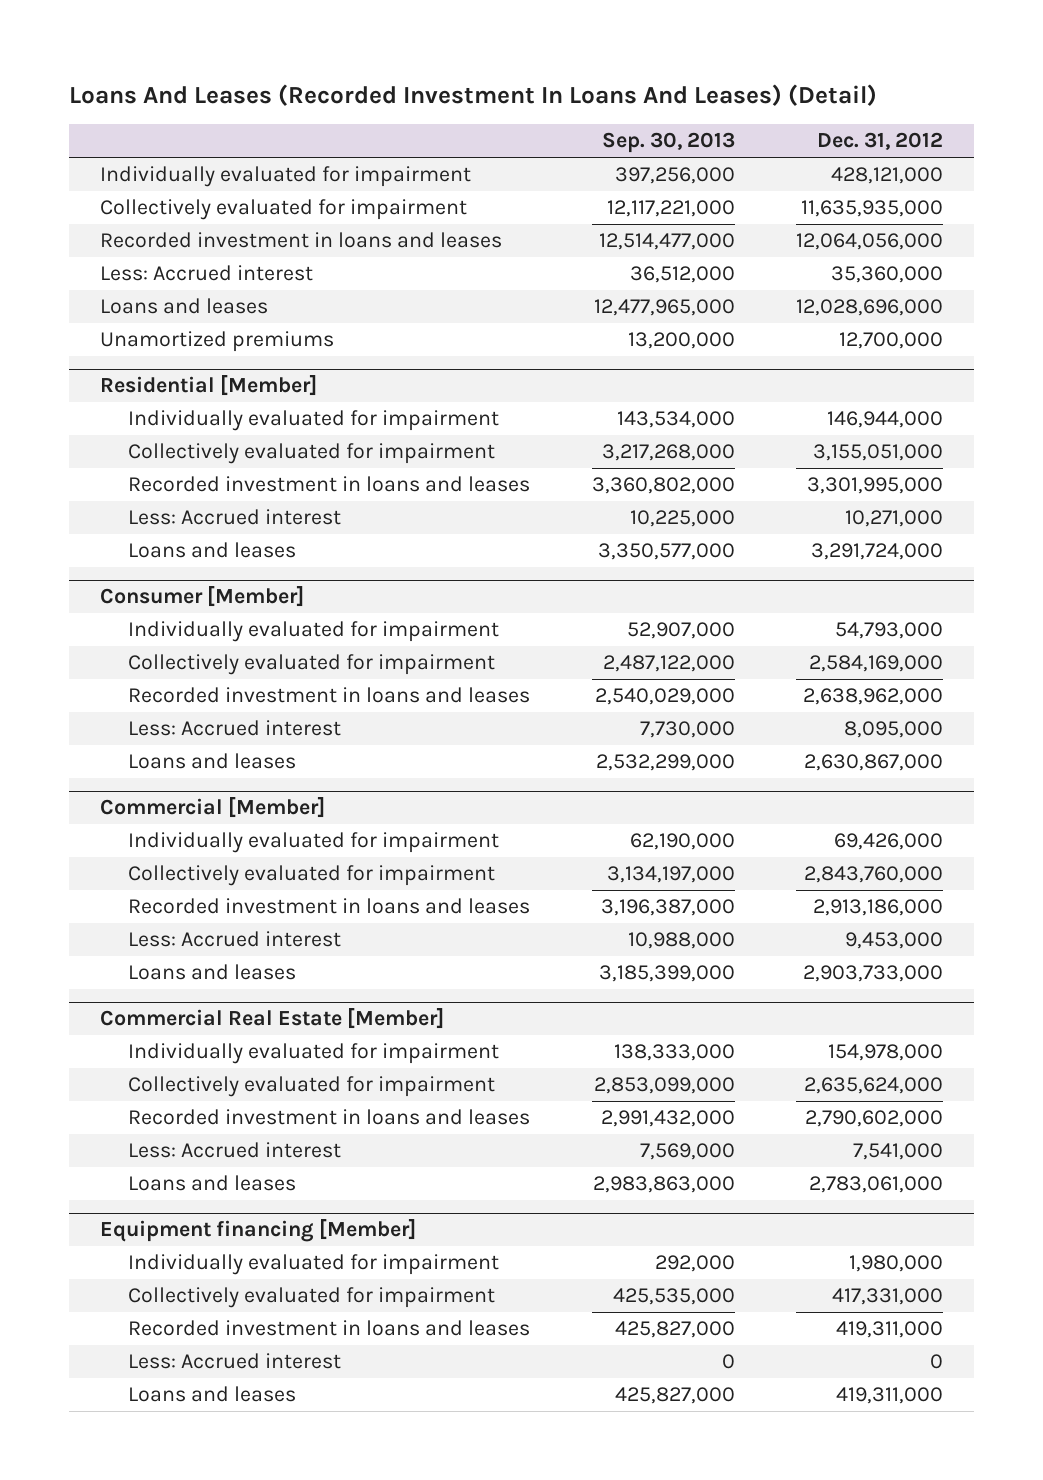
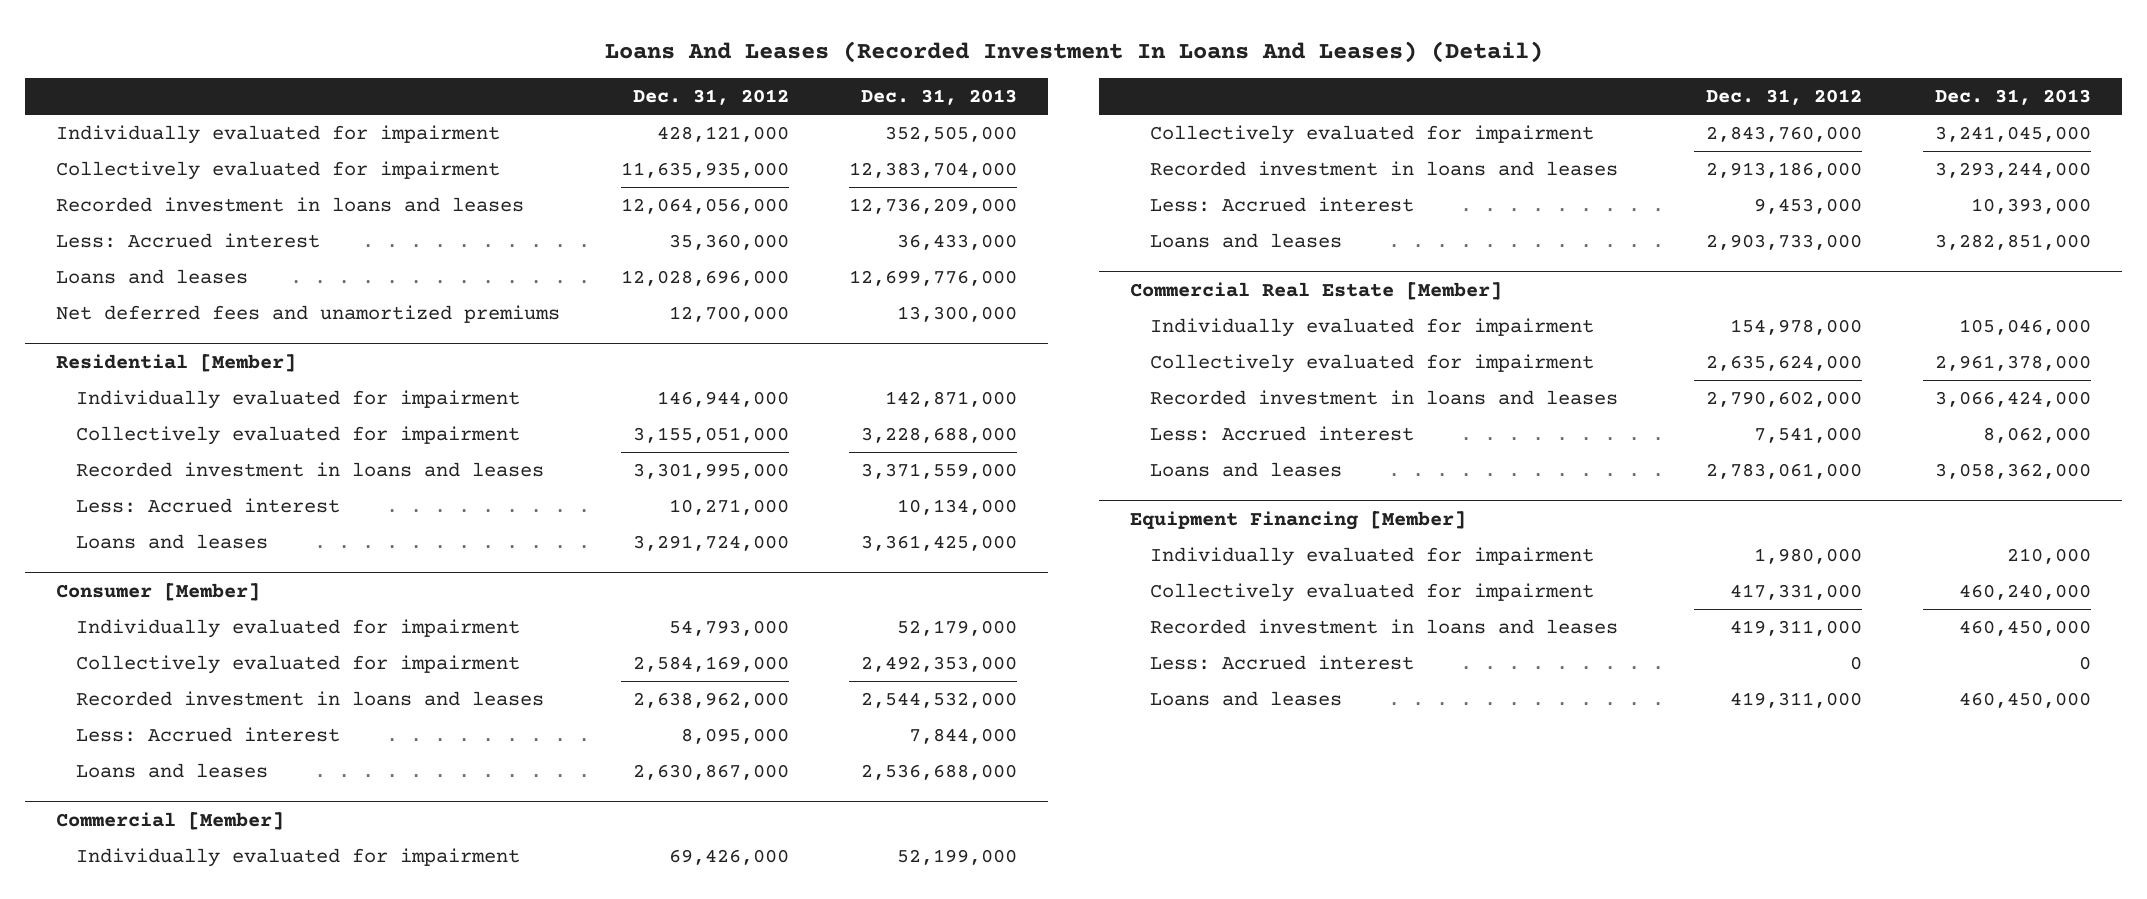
- | Sep. 30, 2013 | Dec. 31, 2012
+ | Dec. 31, 2012 | Dec. 31, 2013
- Unamortized premiums | 13,200,000 | 12,700,000
+ Net deferred fees and unamortized premiums | 12,700,000 | 13,300,000
- Equipment financing [Member]
+ Equipment Financing [Member]

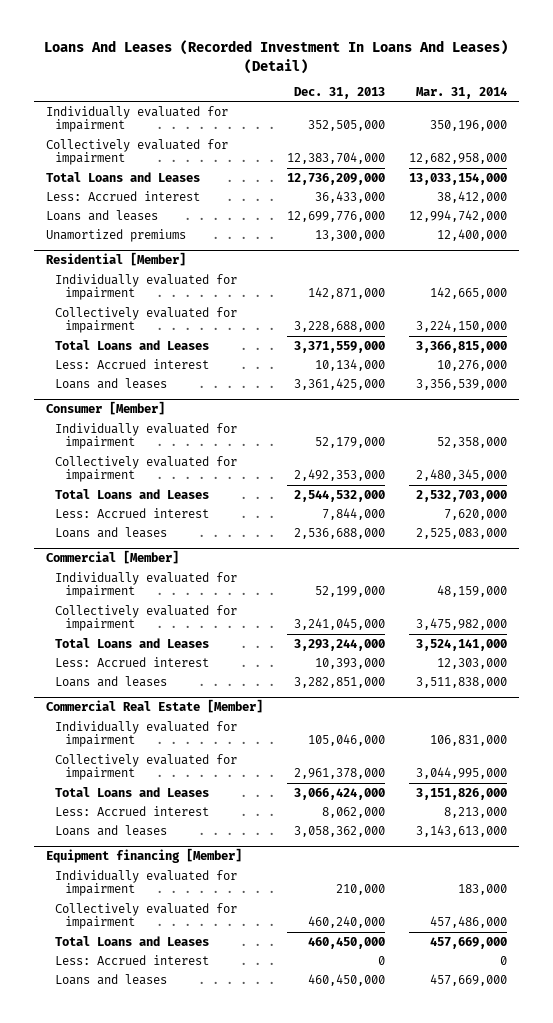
- | Dec. 31, 2012 | Dec. 31, 2013
+ | Dec. 31, 2013 | Mar. 31, 2014
- Recorded investment in loans and leases | 12,064,056,000 | 12,736,209,000
+ Total Loans and Leases | 12,736,209,000 | 13,033,154,000
- Net deferred fees and unamortized premiums | 12,700,000 | 13,300,000
+ Unamortized premiums | 13,300,000 | 12,400,000
@ Residential [Member]
- Recorded investment in loans and leases | 3,301,995,000 | 3,371,559,000
+ Total Loans and Leases | 3,371,559,000 | 3,366,815,000
@ Consumer [Member]
- Recorded investment in loans and leases | 2,638,962,000 | 2,544,532,000
+ Total Loans and Leases | 2,544,532,000 | 2,532,703,000
@ Commercial [Member]
- Recorded investment in loans and leases | 2,913,186,000 | 3,293,244,000
+ Total Loans and Leases | 3,293,244,000 | 3,524,141,000
@ Commercial Real Estate [Member]
- Recorded investment in loans and leases | 2,790,602,000 | 3,066,424,000
+ Total Loans and Leases | 3,066,424,000 | 3,151,826,000
- Equipment Financing [Member]
+ Equipment financing [Member]
- Recorded investment in loans and leases | 419,311,000 | 460,450,000
+ Total Loans and Leases | 460,450,000 | 457,669,000

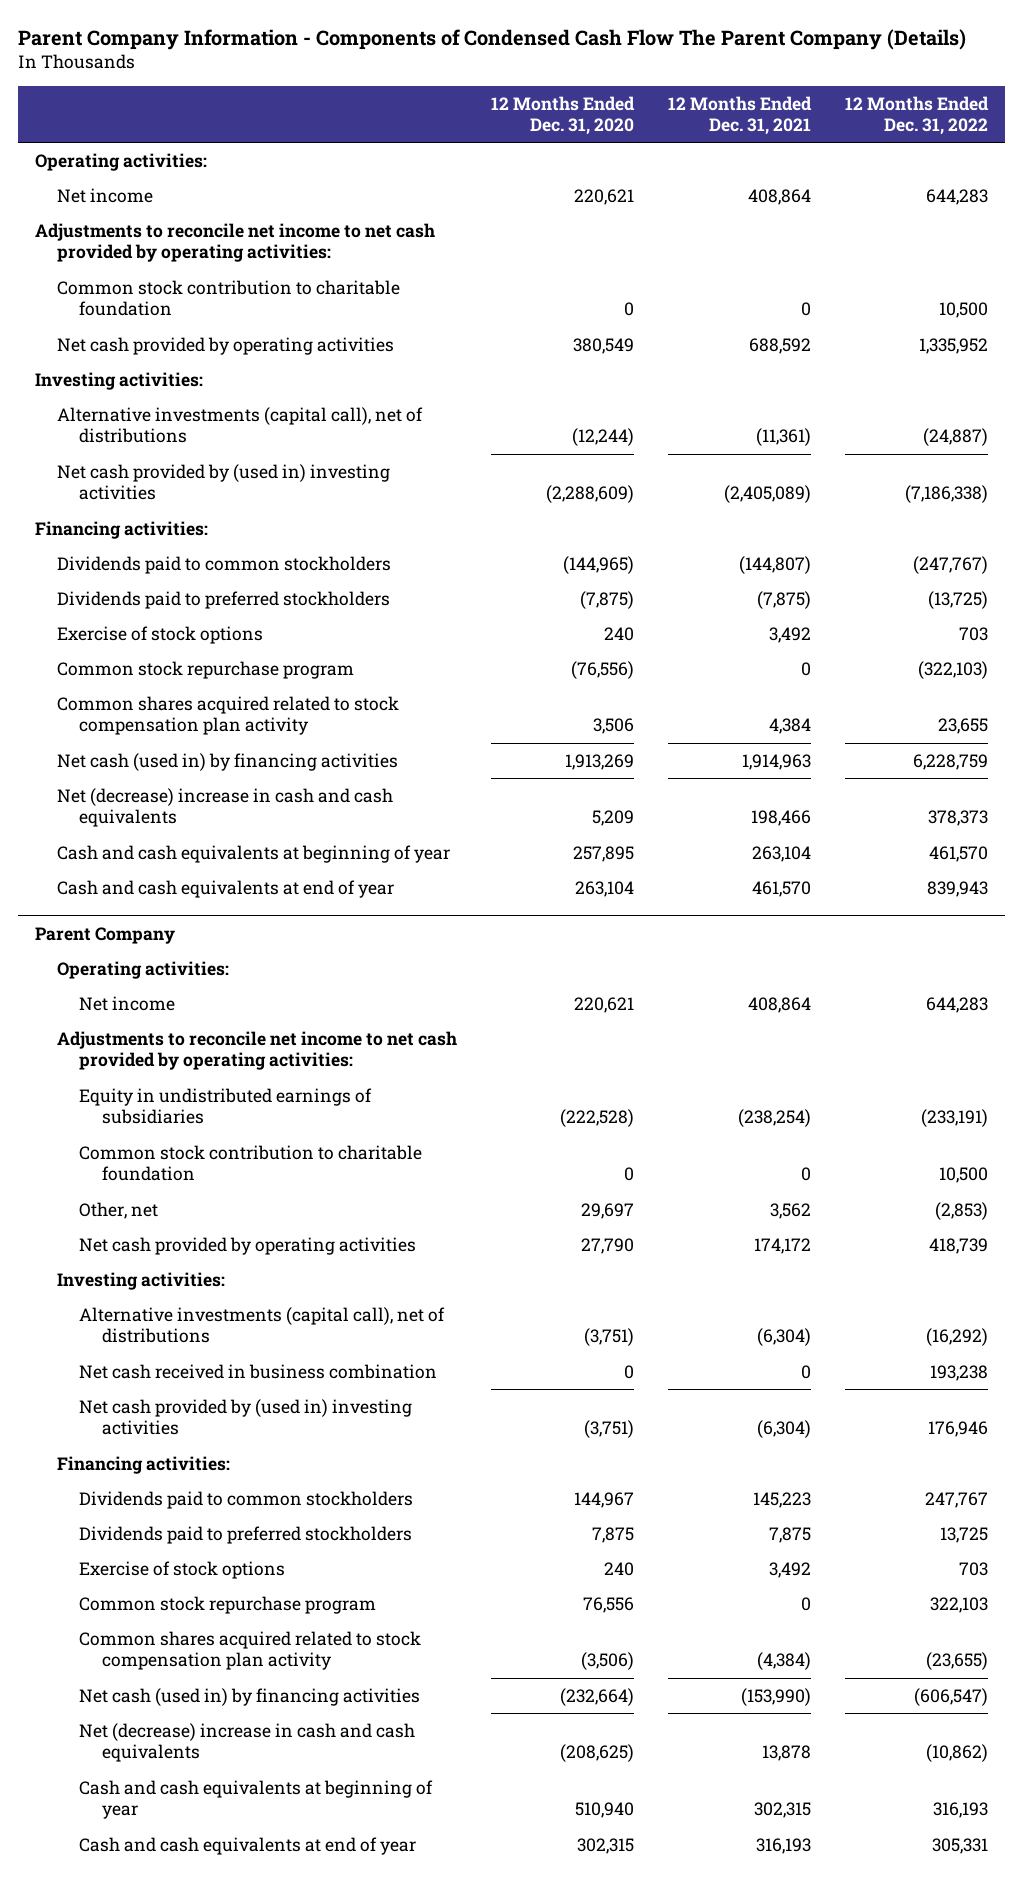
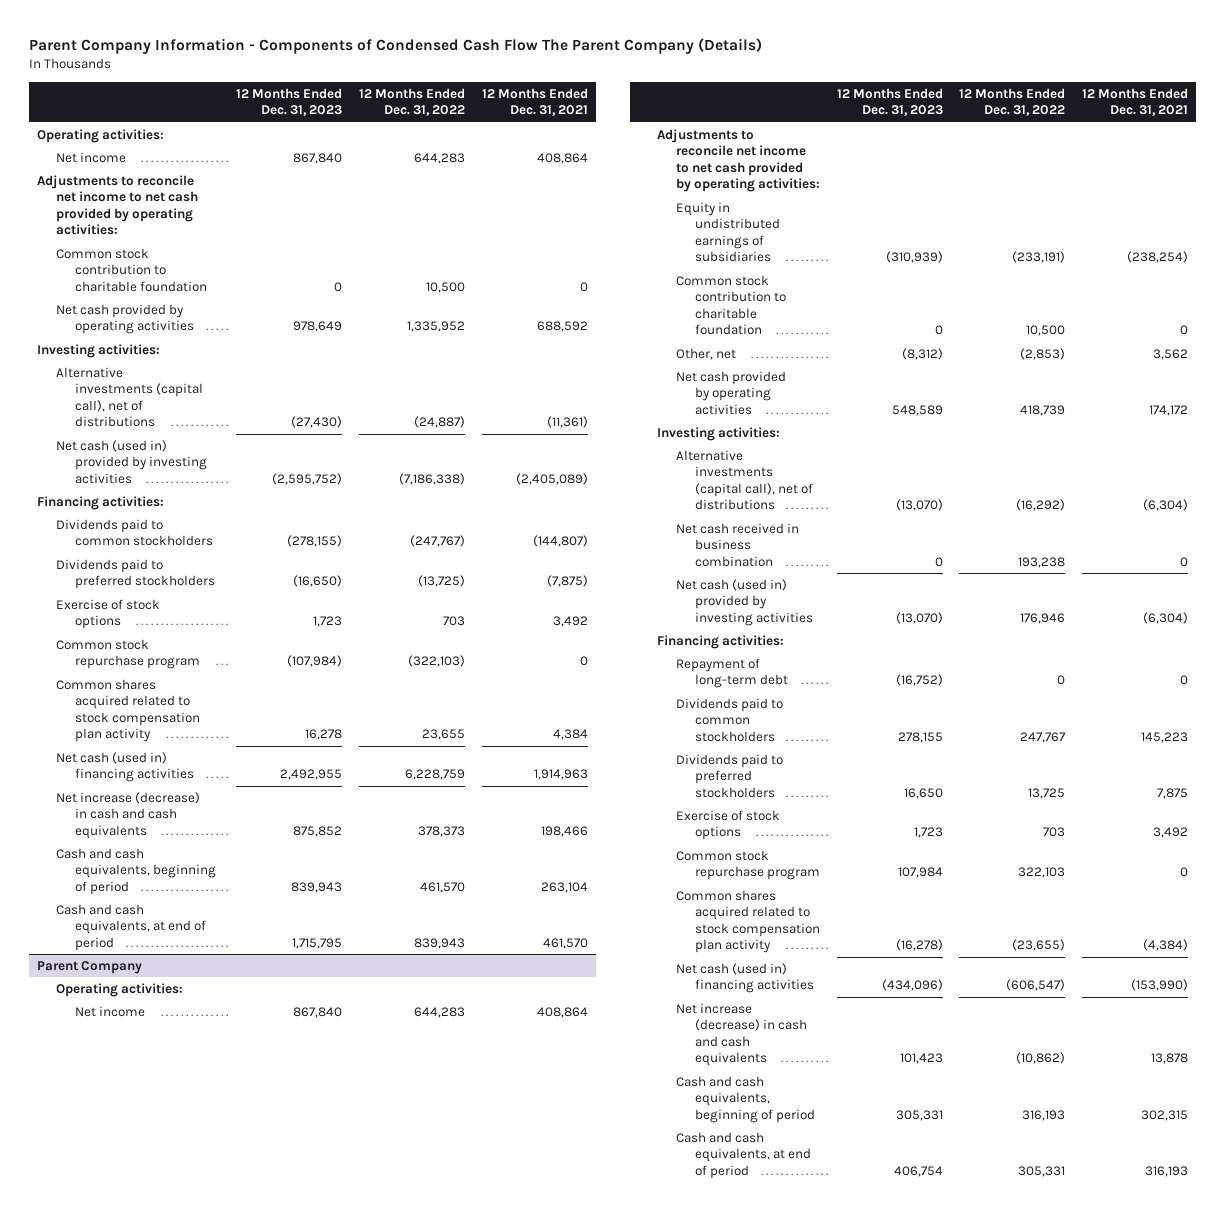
- | 12 Months Ended Dec. 31, 2020 | 12 Months Ended Dec. 31, 2021 | 12 Months Ended Dec. 31, 2022
+ | 12 Months Ended Dec. 31, 2023 | 12 Months Ended Dec. 31, 2022 | 12 Months Ended Dec. 31, 2021
- Net cash provided by (used in) investing activities | (2,288,609) | (2,405,089) | (7,186,338)
+ Net cash (used in) provided by investing activities | (2,595,752) | (7,186,338) | (2,405,089)
- Net cash (used in) by financing activities | 1,913,269 | 1,914,963 | 6,228,759
- Net (decrease) increase in cash and cash equivalents | 5,209 | 198,466 | 378,373
- Cash and cash equivalents at beginning of year | 257,895 | 263,104 | 461,570
- Cash and cash equivalents at end of year | 263,104 | 461,570 | 839,943
+ Net cash (used in) financing activities | 2,492,955 | 6,228,759 | 1,914,963
+ Net increase (decrease) in cash and cash equivalents | 875,852 | 378,373 | 198,466
+ Cash and cash equivalents, beginning of period | 839,943 | 461,570 | 263,104
+ Cash and cash equivalents, at end of period | 1,715,795 | 839,943 | 461,570
@ Parent Company
- Net cash provided by (used in) investing activities | (3,751) | (6,304) | 176,946
+ Net cash (used in) provided by investing activities | (13,070) | 176,946 | (6,304)
+ Repayment of long-term debt | (16,752) | 0 | 0
- Net cash (used in) by financing activities | (232,664) | (153,990) | (606,547)
- Net (decrease) increase in cash and cash equivalents | (208,625) | 13,878 | (10,862)
- Cash and cash equivalents at beginning of year | 510,940 | 302,315 | 316,193
- Cash and cash equivalents at end of year | 302,315 | 316,193 | 305,331
+ Net cash (used in) financing activities | (434,096) | (606,547) | (153,990)
+ Net increase (decrease) in cash and cash equivalents | 101,423 | (10,862) | 13,878
+ Cash and cash equivalents, beginning of period | 305,331 | 316,193 | 302,315
+ Cash and cash equivalents, at end of period | 406,754 | 305,331 | 316,193

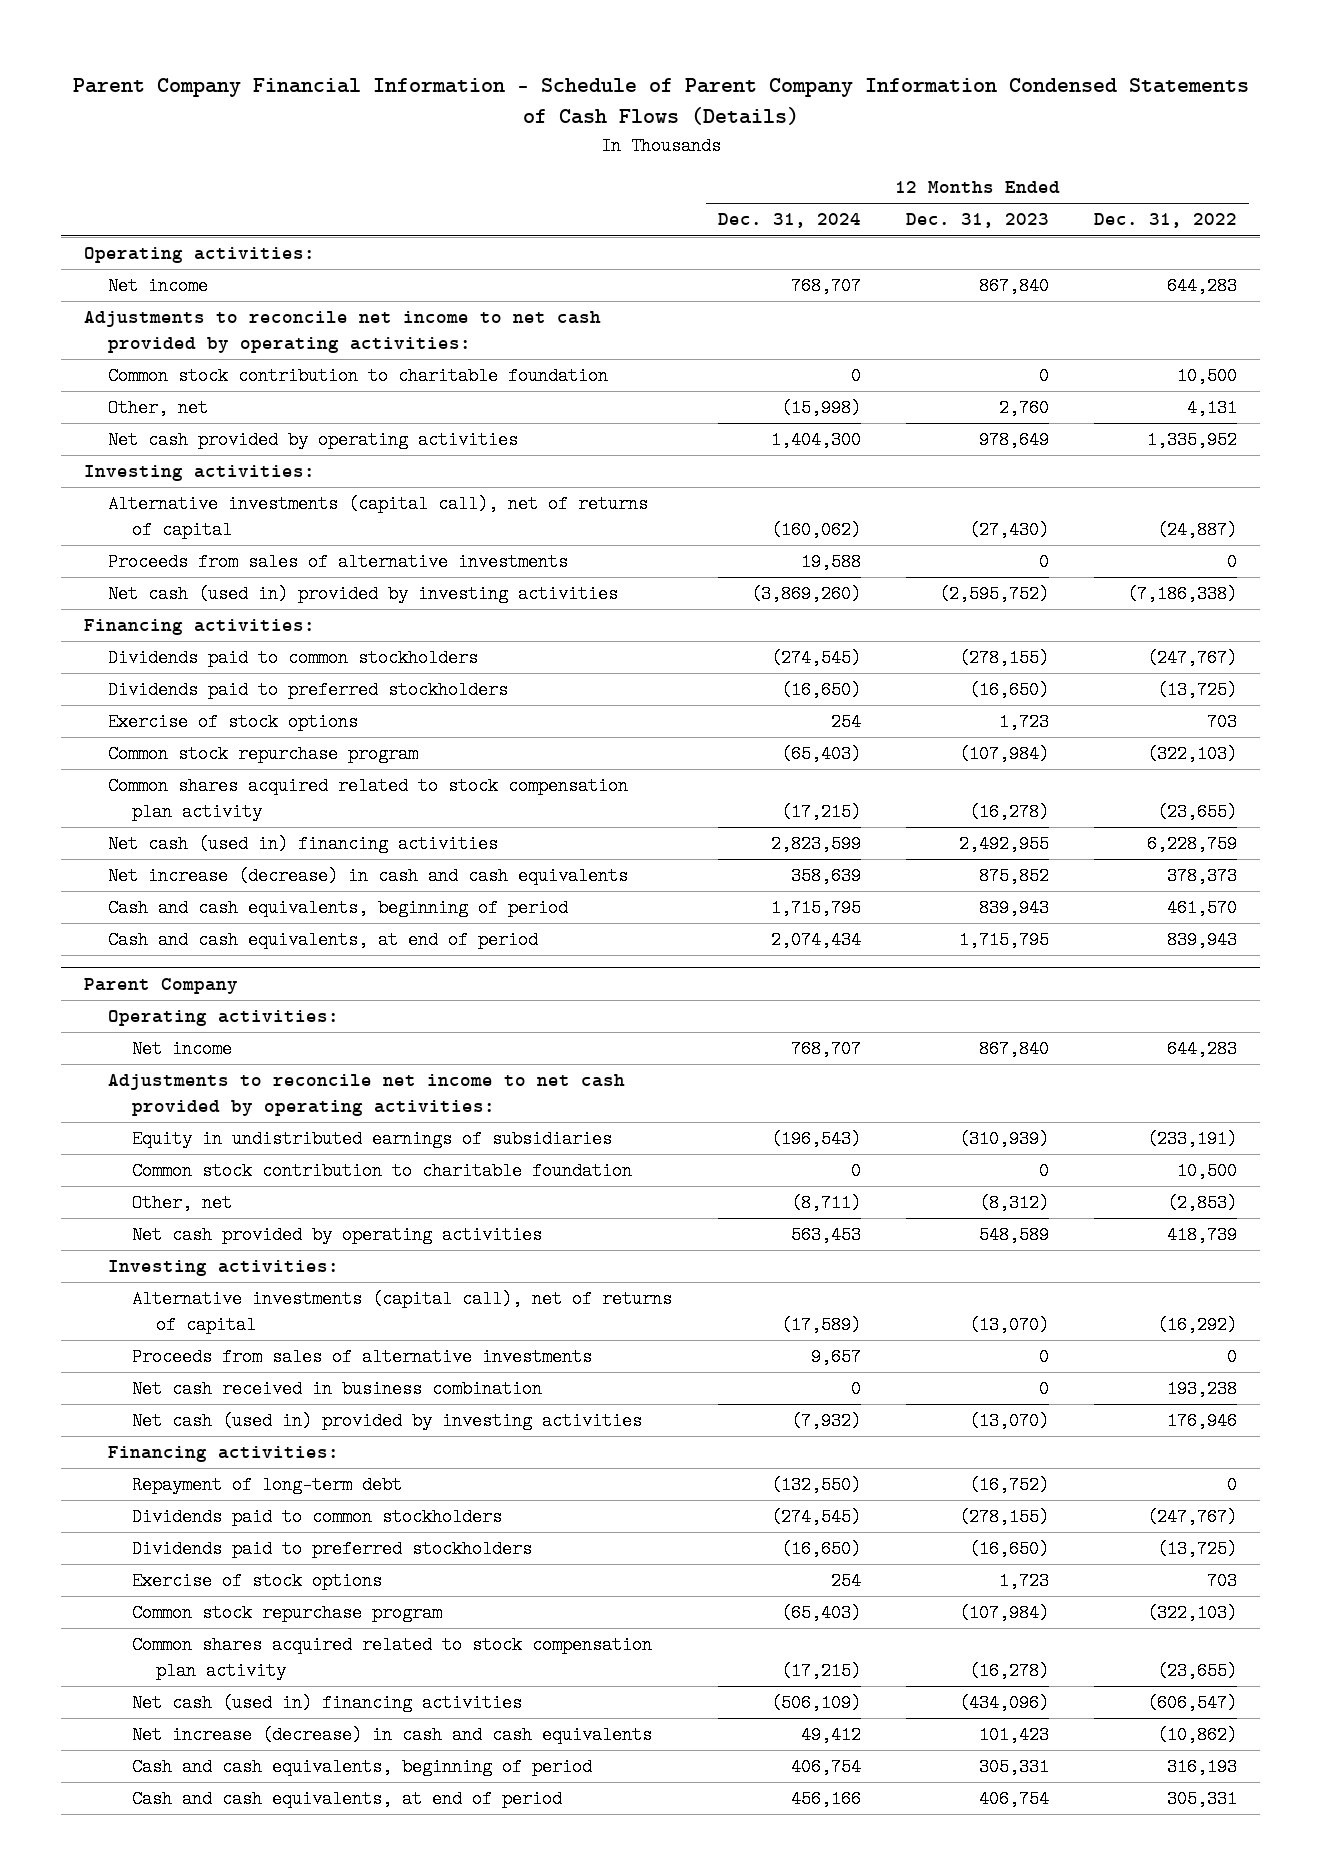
- Parent Company Information - Components of Condensed Cash Flow The Parent Company (Details)
+ Parent Company Financial Information - Schedule of Parent Company Information Condensed Statements of Cash Flows (Details)
- | 12 Months Ended Dec. 31, 2023 | 12 Months Ended Dec. 31, 2022 | 12 Months Ended Dec. 31, 2021
+ | 12 Months Ended Dec. 31, 2024 | 12 Months Ended Dec. 31, 2023 | 12 Months Ended Dec. 31, 2022
+ Other, net | (15,998) | 2,760 | 4,131
- Alternative investments (capital call), net of distributions | (27,430) | (24,887) | (11,361)
+ Alternative investments (capital call), net of returns of capital | (160,062) | (27,430) | (24,887)
+ Proceeds from sales of alternative investments | 19,588 | 0 | 0
- Common shares acquired related to stock compensation plan activity | 16,278 | 23,655 | 4,384
+ Common shares acquired related to stock compensation plan activity | (17,215) | (16,278) | (23,655)
@ Parent Company
- Alternative investments (capital call), net of distributions | (13,070) | (16,292) | (6,304)
+ Alternative investments (capital call), net of returns of capital | (17,589) | (13,070) | (16,292)
+ Proceeds from sales of alternative investments | 9,657 | 0 | 0
- Dividends paid to common stockholders | 278,155 | 247,767 | 145,223
- Dividends paid to preferred stockholders | 16,650 | 13,725 | 7,875
+ Dividends paid to common stockholders | (274,545) | (278,155) | (247,767)
+ Dividends paid to preferred stockholders | (16,650) | (16,650) | (13,725)
- Common stock repurchase program | 107,984 | 322,103 | 0
+ Common stock repurchase program | (65,403) | (107,984) | (322,103)

